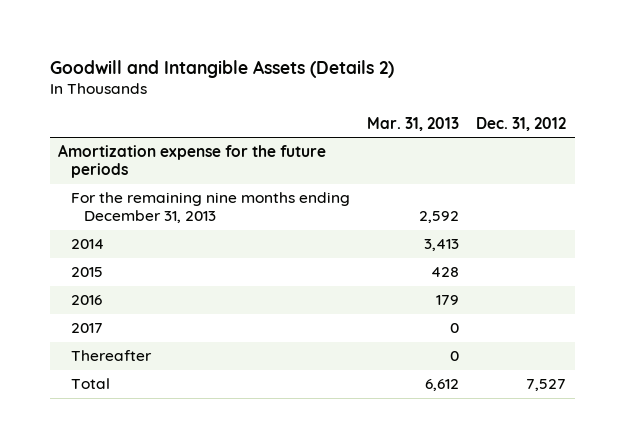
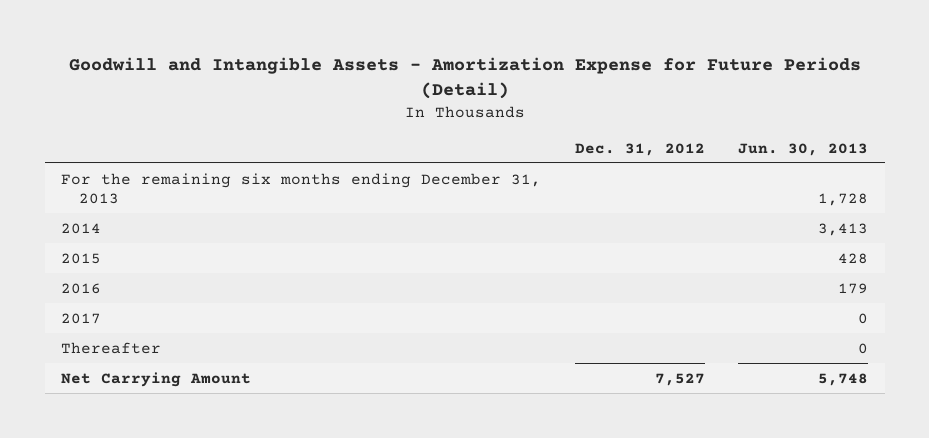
- Goodwill and Intangible Assets (Details 2)
+ Goodwill and Intangible Assets - Amortization Expense for Future Periods (Detail)
- | Mar. 31, 2013 | Dec. 31, 2012
+ | Dec. 31, 2012 | Jun. 30, 2013
- Amortization expense for the future periods
- For the remaining nine months ending December 31, 2013 | 2,592 |
+ For the remaining six months ending December 31, 2013 | | 1,728
- Total | 6,612 | 7,527
+ Net Carrying Amount | 7,527 | 5,748

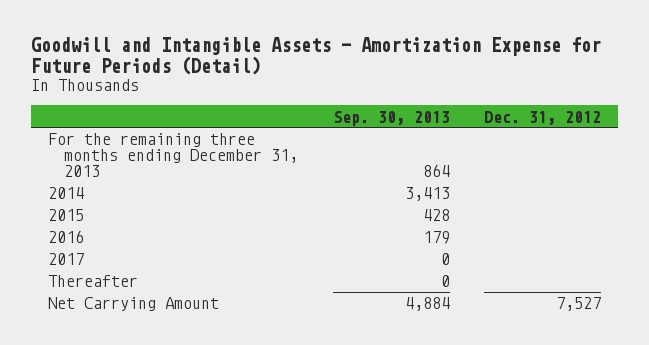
- | Dec. 31, 2012 | Jun. 30, 2013
+ | Sep. 30, 2013 | Dec. 31, 2012
- For the remaining six months ending December 31, 2013 | | 1,728
+ For the remaining three months ending December 31, 2013 | 864 |

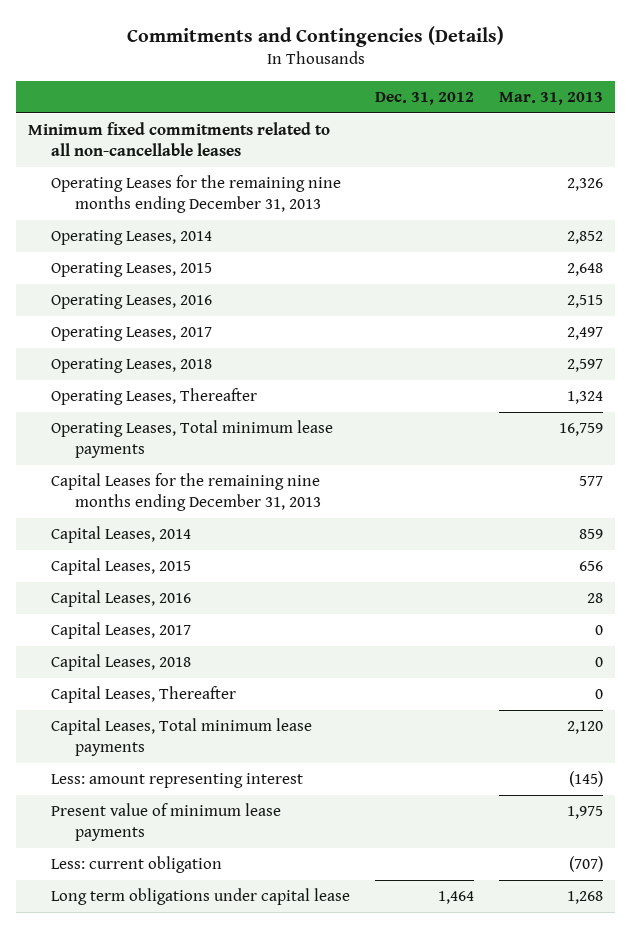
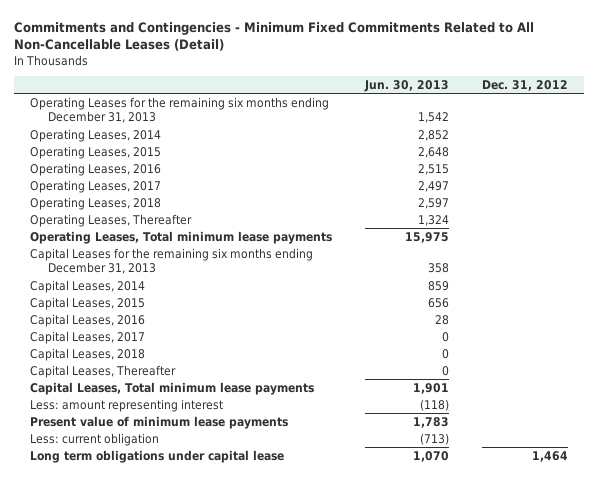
- Commitments and Contingencies (Details)
+ Commitments and Contingencies - Minimum Fixed Commitments Related to All Non-Cancellable Leases (Detail)
- | Dec. 31, 2012 | Mar. 31, 2013
+ | Jun. 30, 2013 | Dec. 31, 2012
- Minimum fixed commitments related to all non-cancellable leases
- Operating Leases for the remaining nine months ending December 31, 2013 | | 2,326
+ Operating Leases for the remaining six months ending December 31, 2013 | 1,542 |
- Capital Leases for the remaining nine months ending December 31, 2013 | | 577
+ Capital Leases for the remaining six months ending December 31, 2013 | 358 |

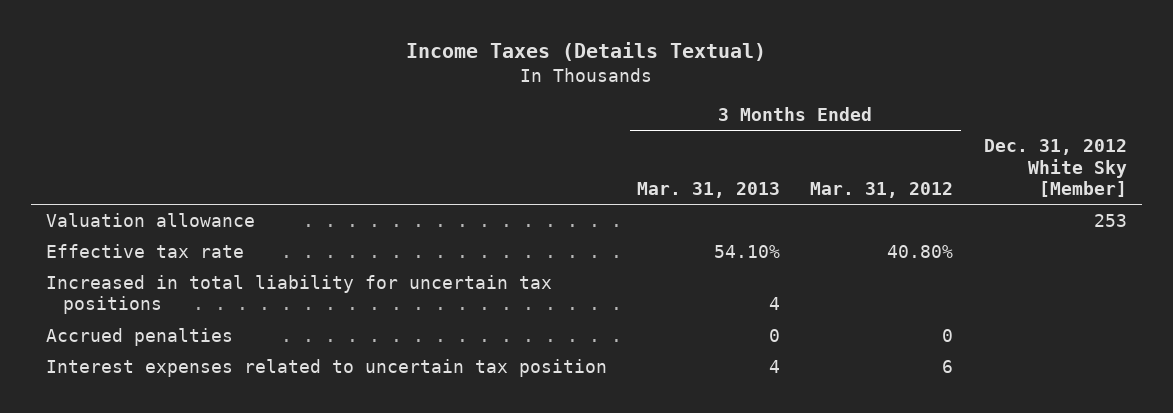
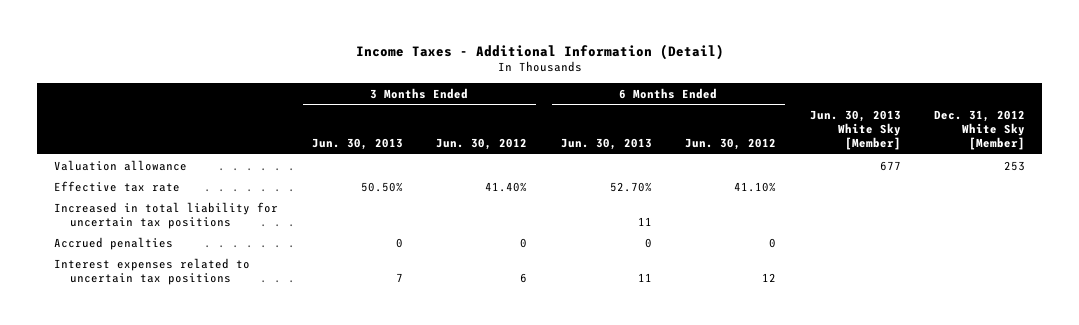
- Income Taxes (Details Textual)
+ Income Taxes - Additional Information (Detail)
- | 3 Months Ended Mar. 31, 2013 | 3 Months Ended Mar. 31, 2012 | Dec. 31, 2012 White Sky [Member]
+ | 3 Months Ended Jun. 30, 2013 | 3 Months Ended Jun. 30, 2012 | 6 Months Ended Jun. 30, 2013 | 6 Months Ended Jun. 30, 2012 | Jun. 30, 2013 White Sky [Member] | Dec. 31, 2012 White Sky [Member]
- Interest expenses related to uncertain tax position | 4 | 6 |
+ Interest expenses related to uncertain tax positions | 7 | 6 | 11 | 12 | |

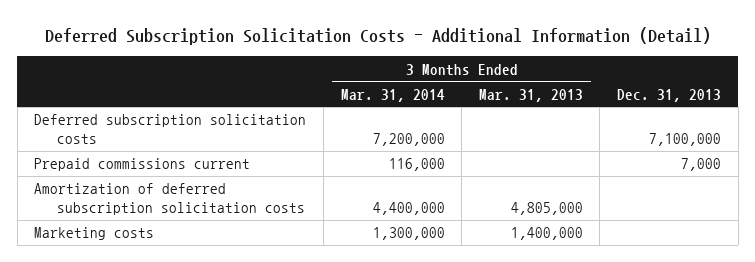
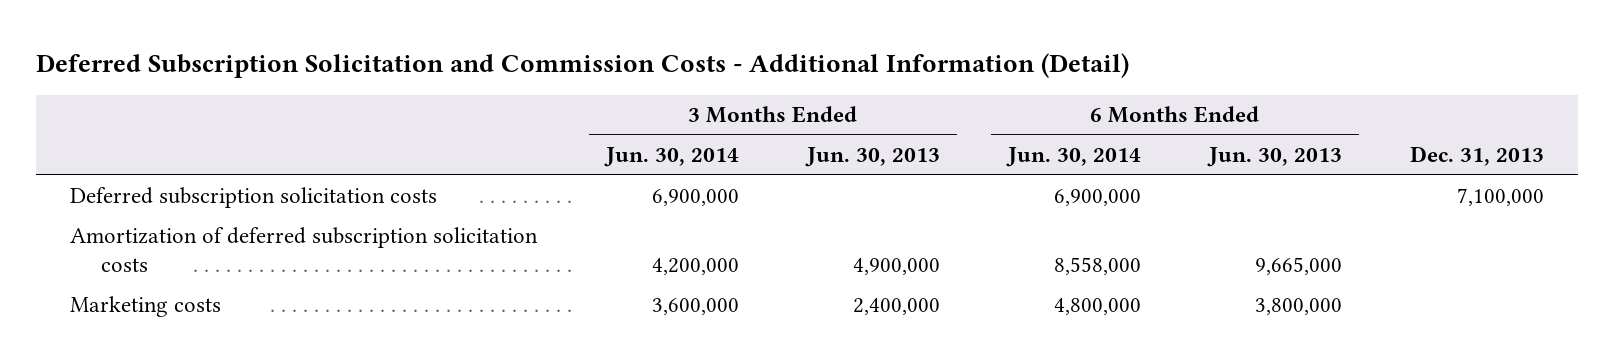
- Deferred Subscription Solicitation Costs - Additional Information (Detail)
+ Deferred Subscription Solicitation and Commission Costs - Additional Information (Detail)
- | 3 Months Ended Mar. 31, 2014 | 3 Months Ended Mar. 31, 2013 | Dec. 31, 2013
+ | 3 Months Ended Jun. 30, 2014 | 3 Months Ended Jun. 30, 2013 | 6 Months Ended Jun. 30, 2014 | 6 Months Ended Jun. 30, 2013 | Dec. 31, 2013
- Prepaid commissions current | 116,000 | | 7,000

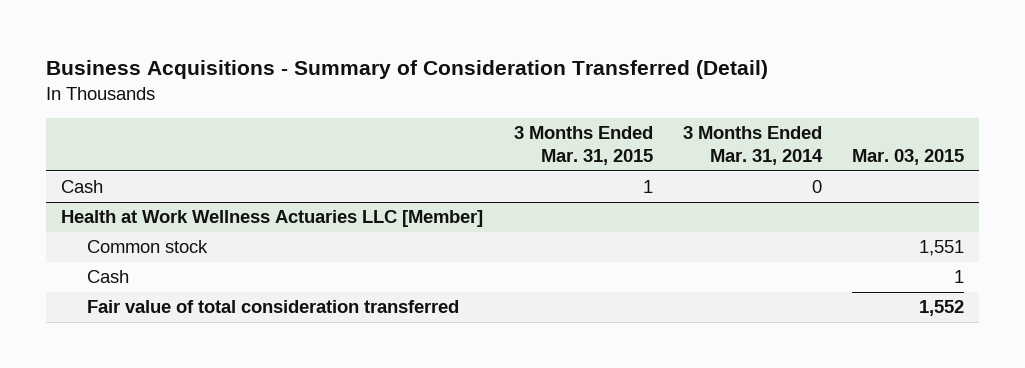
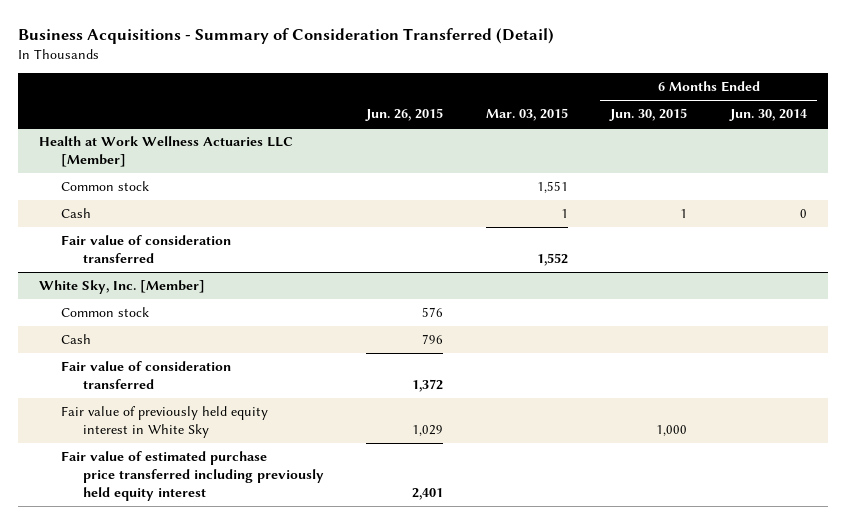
- | 3 Months Ended Mar. 31, 2015 | 3 Months Ended Mar. 31, 2014 | Mar. 03, 2015
+ | Jun. 26, 2015 | Mar. 03, 2015 | 6 Months Ended Jun. 30, 2015 | 6 Months Ended Jun. 30, 2014
- Cash | 1 | 0 |
@ Health at Work Wellness Actuaries LLC [Member]
- Fair value of total consideration transferred | | | 1,552
+ Fair value of consideration transferred | | 1,552 | |
+ White Sky, Inc. [Member]
+ Common stock | 576 | | |
+ Cash | 796 | | |
+ Fair value of consideration transferred | 1,372 | | |
+ Fair value of previously held equity interest in White Sky | 1,029 | | 1,000 |
+ Fair value of estimated purchase price transferred including previously held equity interest | 2,401 | | |

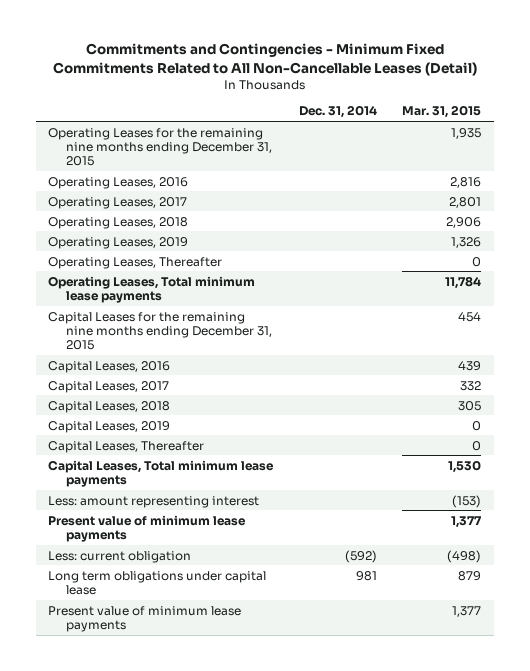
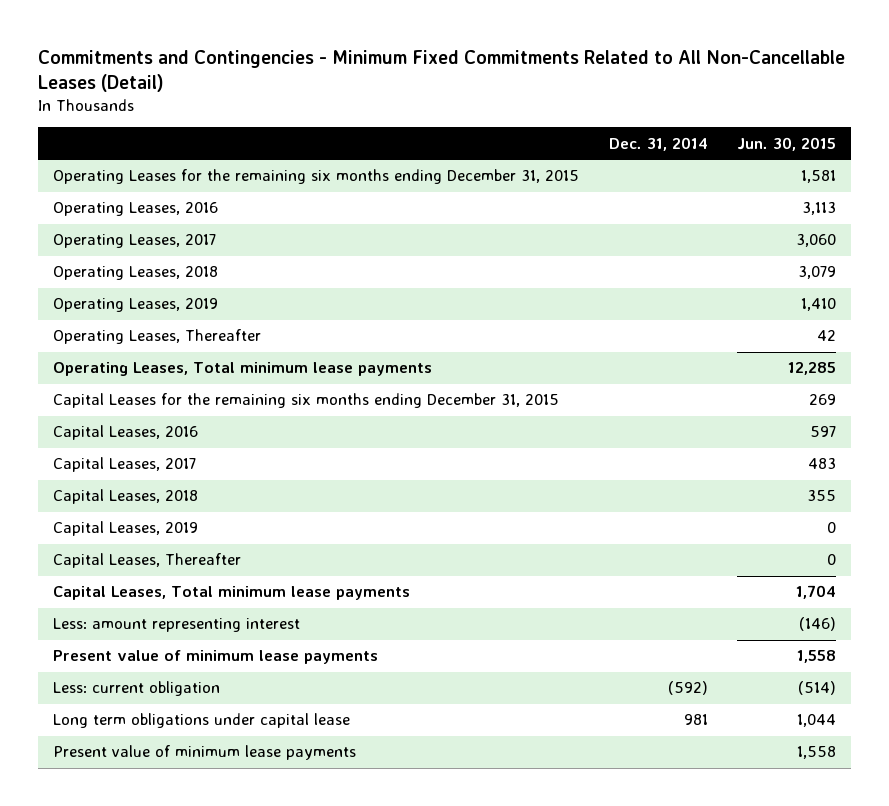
- | Dec. 31, 2014 | Mar. 31, 2015
+ | Dec. 31, 2014 | Jun. 30, 2015
- Operating Leases for the remaining nine months ending December 31, 2015 | | 1,935
+ Operating Leases for the remaining six months ending December 31, 2015 | | 1,581
- Capital Leases for the remaining nine months ending December 31, 2015 | | 454
+ Capital Leases for the remaining six months ending December 31, 2015 | | 269

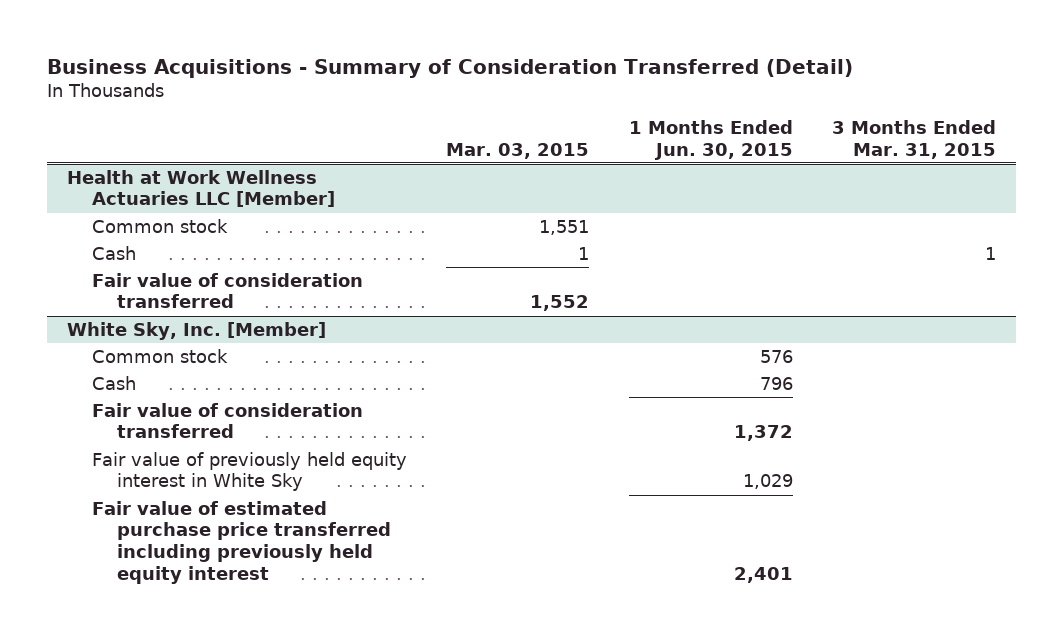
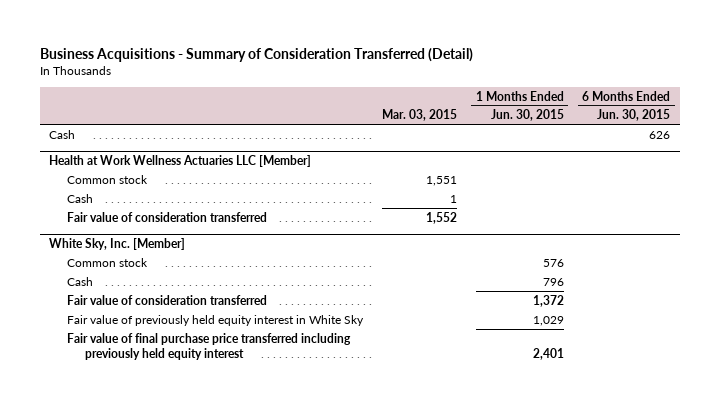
- | Mar. 03, 2015 | 1 Months Ended Jun. 30, 2015 | 3 Months Ended Mar. 31, 2015
+ | Mar. 03, 2015 | 1 Months Ended Jun. 30, 2015 | 6 Months Ended Jun. 30, 2015
+ Cash | | | 626
@ White Sky, Inc. [Member]
- Fair value of estimated purchase price transferred including previously held equity interest | | 2,401 |
+ Fair value of final purchase price transferred including previously held equity interest | | 2,401 |

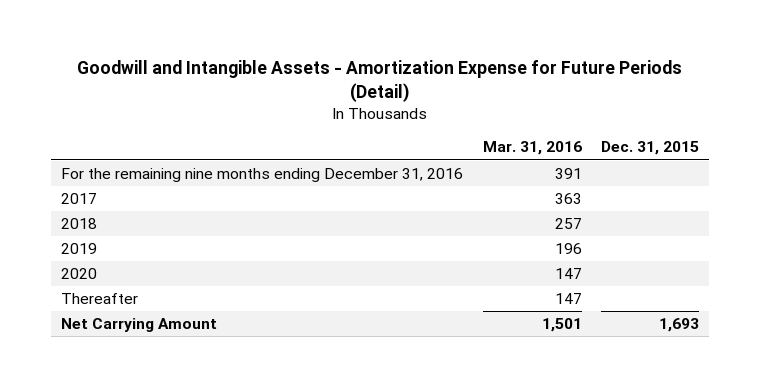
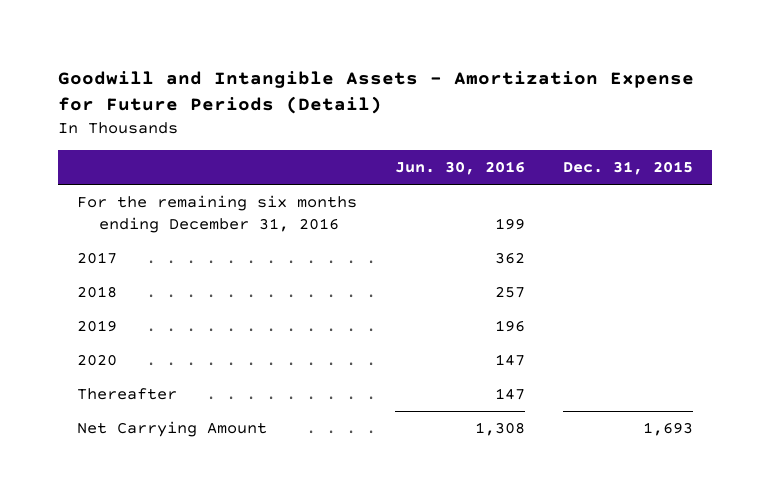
- | Mar. 31, 2016 | Dec. 31, 2015
+ | Jun. 30, 2016 | Dec. 31, 2015
- For the remaining nine months ending December 31, 2016 | 391 |
+ For the remaining six months ending December 31, 2016 | 199 |

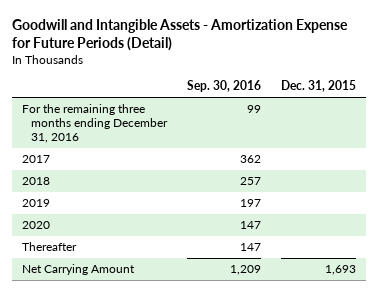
- | Jun. 30, 2016 | Dec. 31, 2015
+ | Sep. 30, 2016 | Dec. 31, 2015
- For the remaining six months ending December 31, 2016 | 199 |
+ For the remaining three months ending December 31, 2016 | 99 |

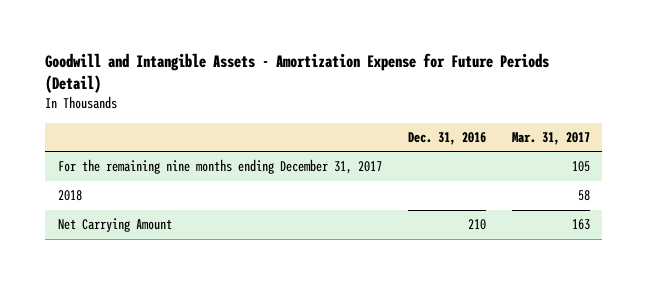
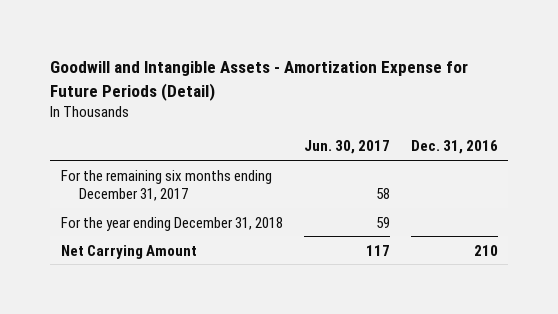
- | Dec. 31, 2016 | Mar. 31, 2017
+ | Jun. 30, 2017 | Dec. 31, 2016
- For the remaining nine months ending December 31, 2017 | | 105
- 2018 | | 58
+ For the remaining six months ending December 31, 2017 | 58 |
+ For the year ending December 31, 2018 | 59 |

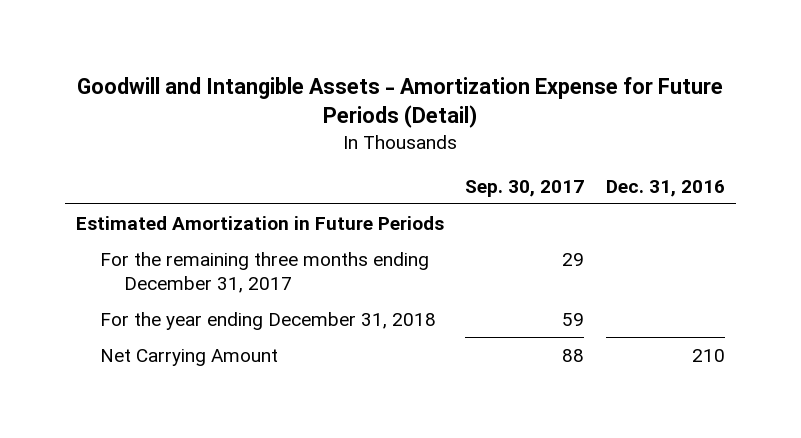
- | Jun. 30, 2017 | Dec. 31, 2016
+ | Sep. 30, 2017 | Dec. 31, 2016
- For the remaining six months ending December 31, 2017 | 58 |
+ Estimated Amortization in Future Periods
+ For the remaining three months ending December 31, 2017 | 29 |

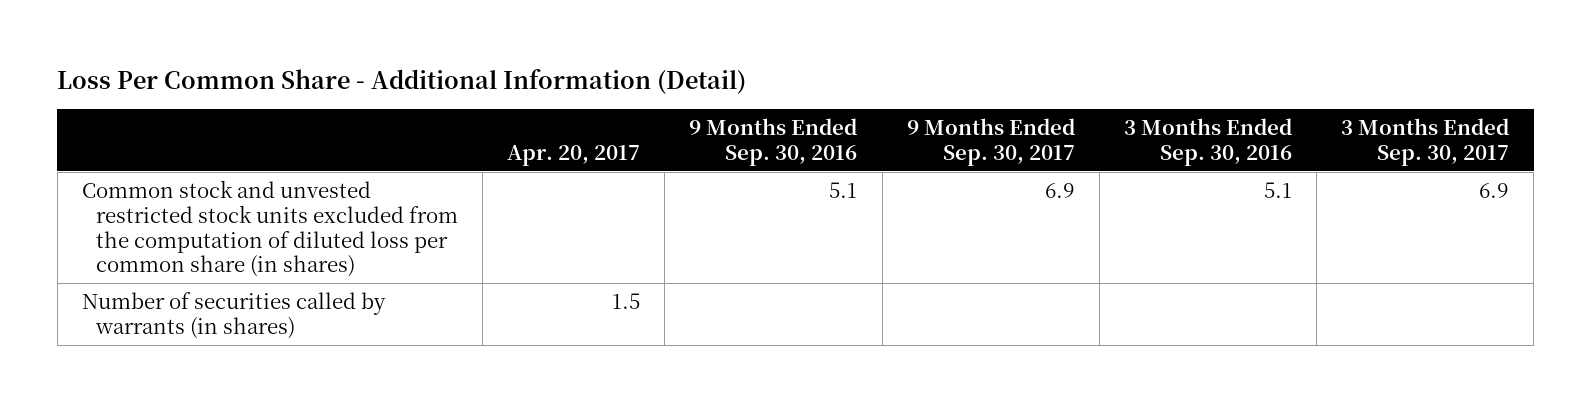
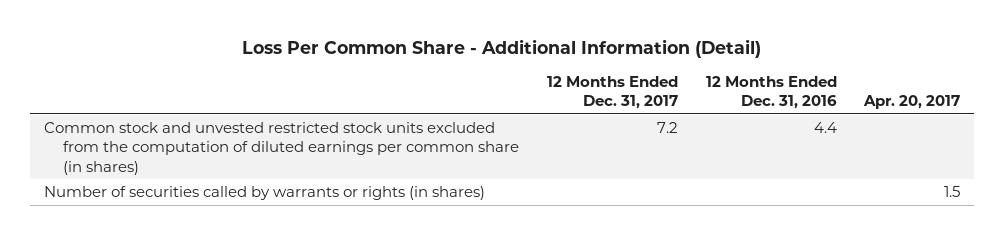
- | Apr. 20, 2017 | 9 Months Ended Sep. 30, 2016 | 9 Months Ended Sep. 30, 2017 | 3 Months Ended Sep. 30, 2016 | 3 Months Ended Sep. 30, 2017
+ | 12 Months Ended Dec. 31, 2017 | 12 Months Ended Dec. 31, 2016 | Apr. 20, 2017
- Common stock and unvested restricted stock units excluded from the computation of diluted loss per common share (in shares) | | 5.1 | 6.9 | 5.1 | 6.9
- Number of securities called by warrants (in shares) | 1.5 | | | |
+ Common stock and unvested restricted stock units excluded from the computation of diluted earnings per common share (in shares) | 7.2 | 4.4 |
+ Number of securities called by warrants or rights (in shares) | | | 1.5

